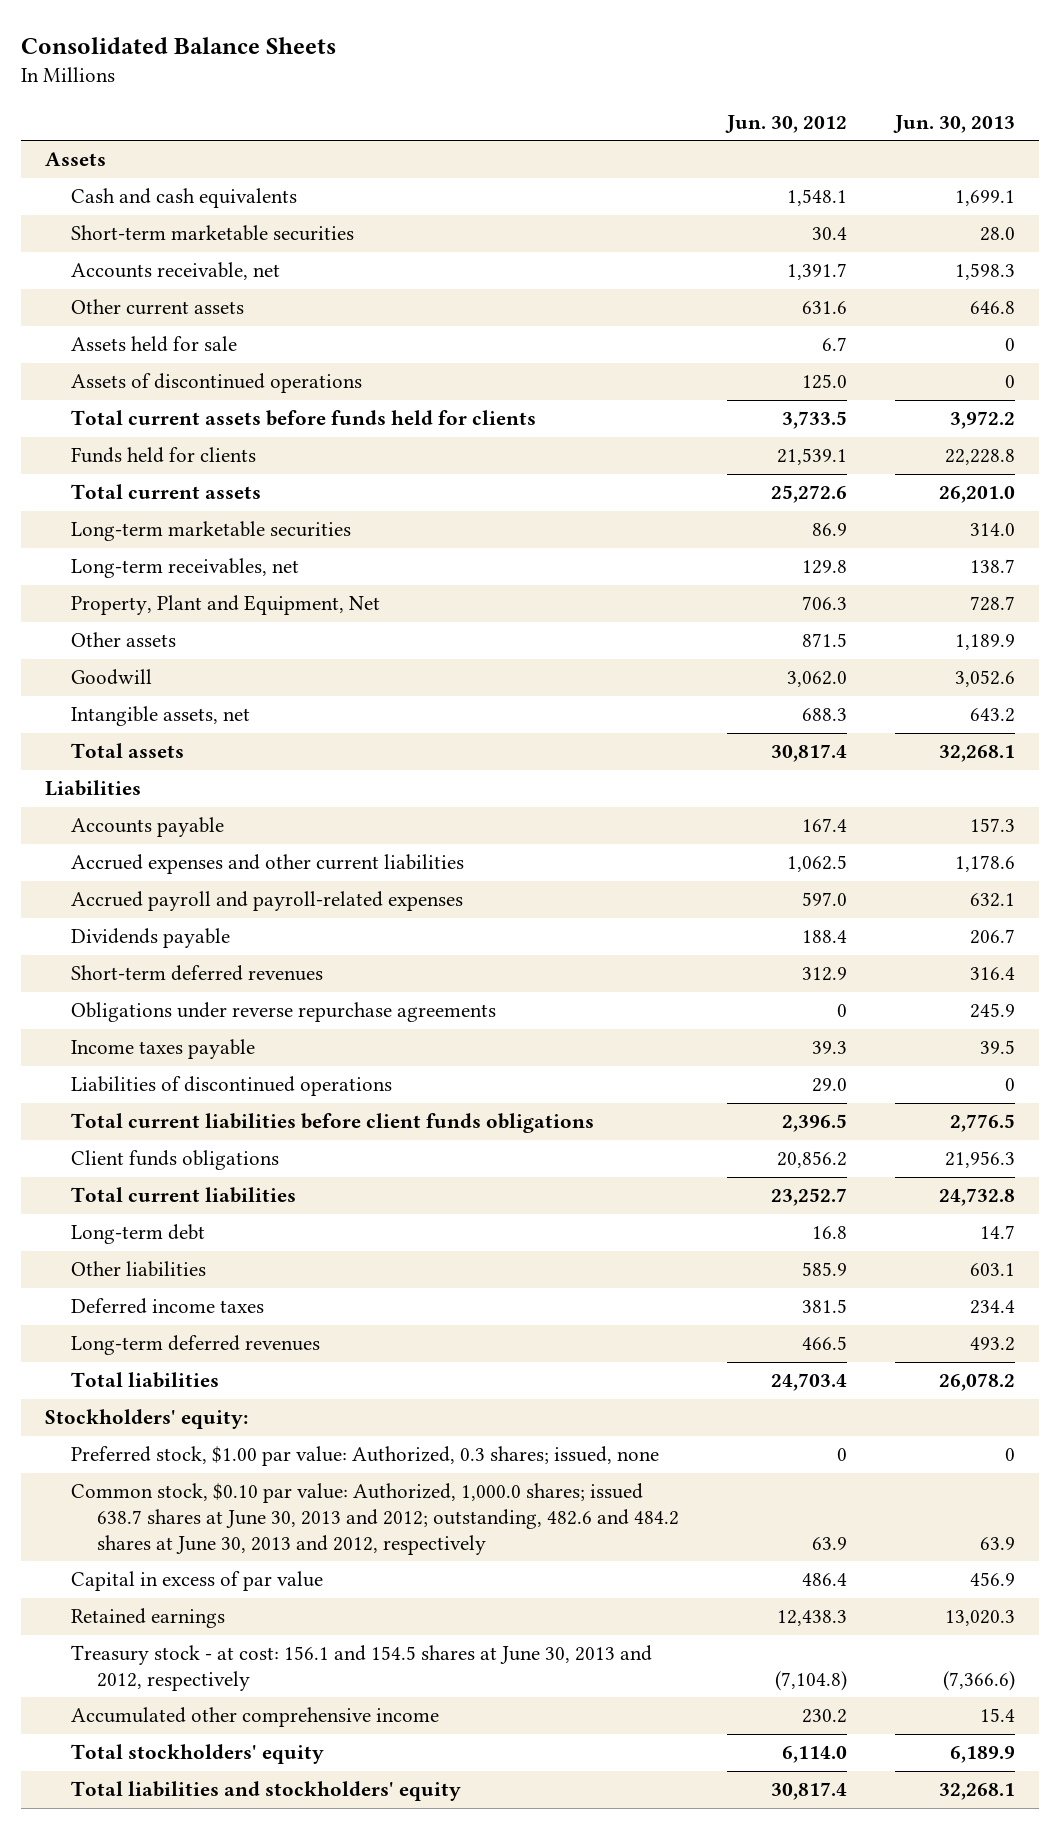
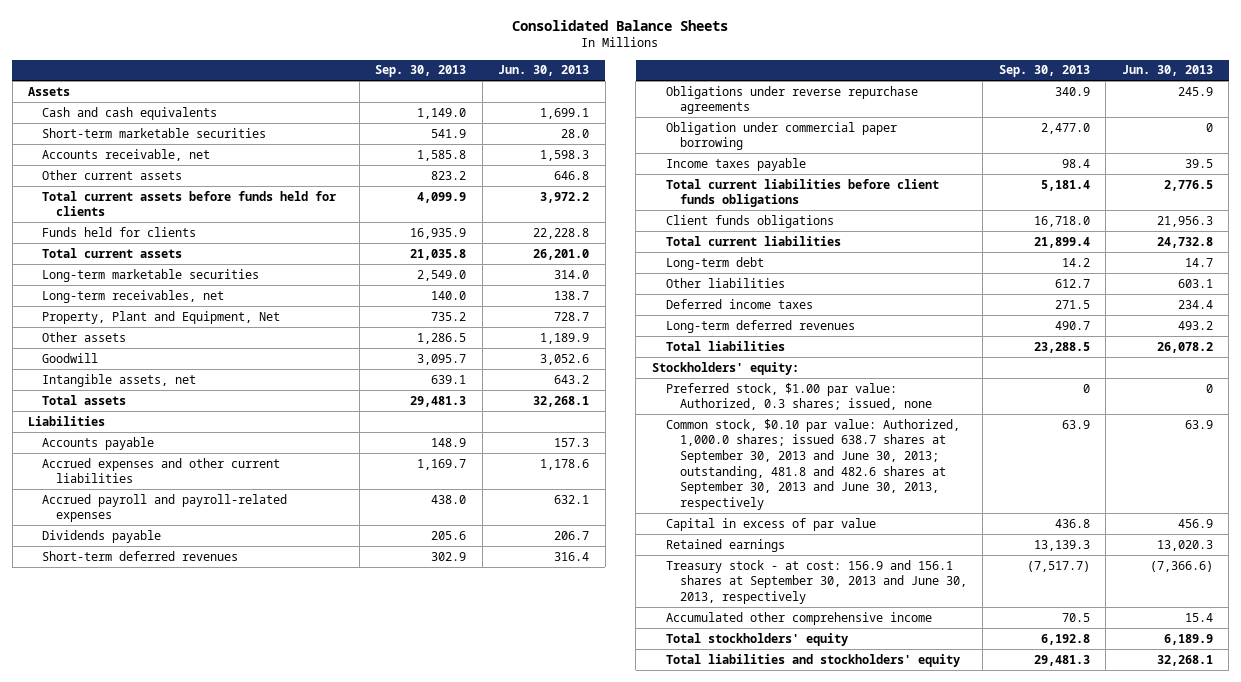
- | Jun. 30, 2012 | Jun. 30, 2013
+ | Sep. 30, 2013 | Jun. 30, 2013
- Assets held for sale | 6.7 | 0
- Assets of discontinued operations | 125.0 | 0
+ Obligation under commercial paper borrowing | 2,477.0 | 0
- Liabilities of discontinued operations | 29.0 | 0
- Common stock, $0.10 par value: Authorized, 1,000.0 shares; issued 638.7 shares at June 30, 2013 and 2012; outstanding, 482.6 and 484.2 shares at June 30, 2013 and 2012, respectively | 63.9 | 63.9
+ Common stock, $0.10 par value: Authorized, 1,000.0 shares; issued 638.7 shares at September 30, 2013 and June 30, 2013; outstanding, 481.8 and 482.6 shares at September 30, 2013 and June 30, 2013, respectively | 63.9 | 63.9
- Treasury stock - at cost: 156.1 and 154.5 shares at June 30, 2013 and 2012, respectively | (7,104.8) | (7,366.6)
+ Treasury stock - at cost: 156.9 and 156.1 shares at September 30, 2013 and June 30, 2013, respectively | (7,517.7) | (7,366.6)

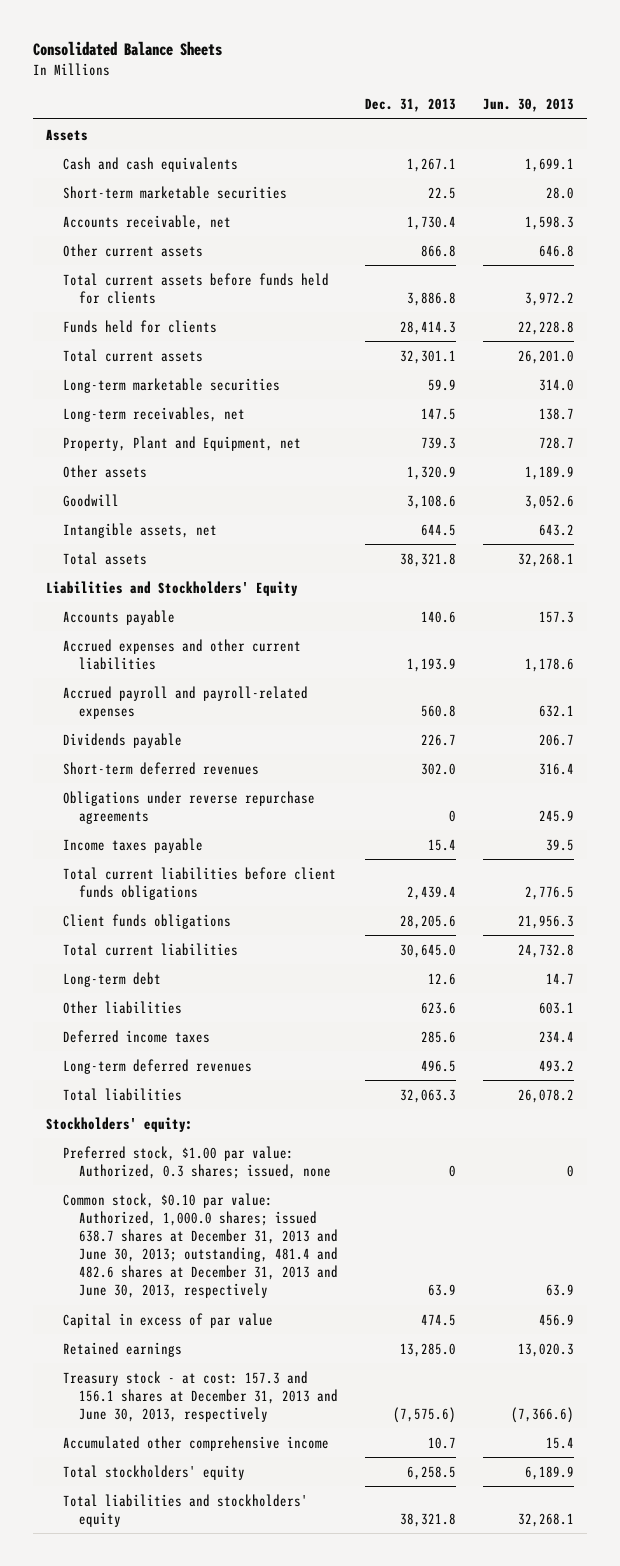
- | Sep. 30, 2013 | Jun. 30, 2013
+ | Dec. 31, 2013 | Jun. 30, 2013
- Property, Plant and Equipment, Net | 735.2 | 728.7
+ Property, Plant and Equipment, net | 739.3 | 728.7
- Liabilities
+ Liabilities and Stockholders' Equity
- Obligation under commercial paper borrowing | 2,477.0 | 0
- Common stock, $0.10 par value: Authorized, 1,000.0 shares; issued 638.7 shares at September 30, 2013 and June 30, 2013; outstanding, 481.8 and 482.6 shares at September 30, 2013 and June 30, 2013, respectively | 63.9 | 63.9
+ Common stock, $0.10 par value: Authorized, 1,000.0 shares; issued 638.7 shares at December 31, 2013 and June 30, 2013; outstanding, 481.4 and 482.6 shares at December 31, 2013 and June 30, 2013, respectively | 63.9 | 63.9
- Treasury stock - at cost: 156.9 and 156.1 shares at September 30, 2013 and June 30, 2013, respectively | (7,517.7) | (7,366.6)
+ Treasury stock - at cost: 157.3 and 156.1 shares at December 31, 2013 and June 30, 2013, respectively | (7,575.6) | (7,366.6)

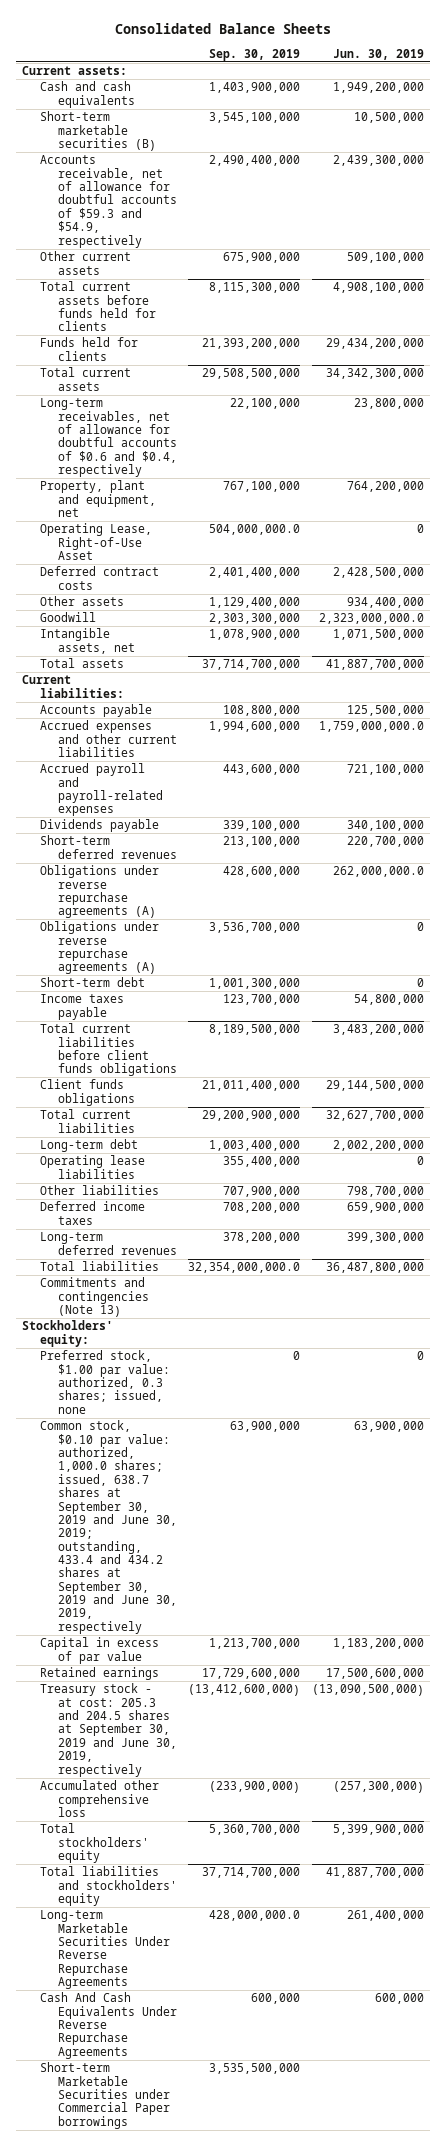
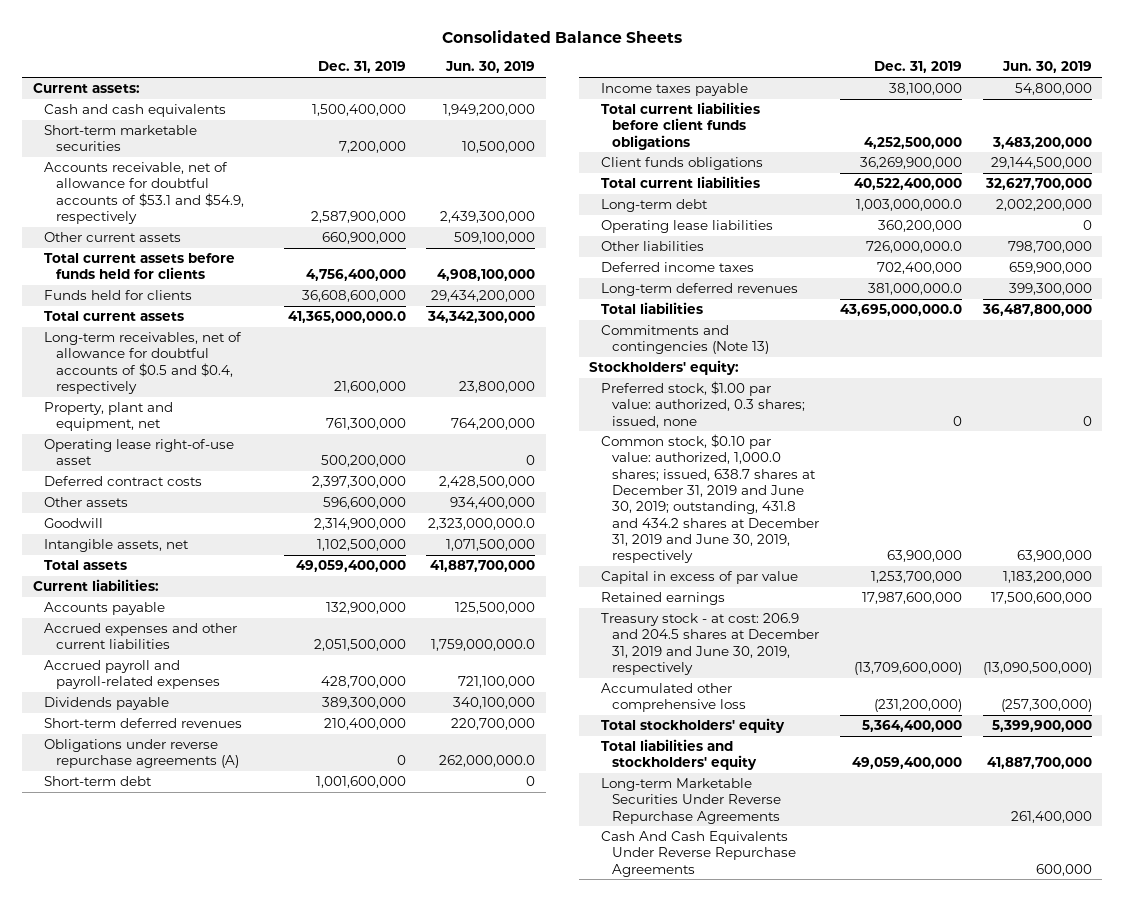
- | Sep. 30, 2019 | Jun. 30, 2019
+ | Dec. 31, 2019 | Jun. 30, 2019
- Short-term marketable securities (B) | 3,545,100,000 | 10,500,000
- Accounts receivable, net of allowance for doubtful accounts of $59.3 and $54.9, respectively | 2,490,400,000 | 2,439,300,000
+ Short-term marketable securities | 7,200,000 | 10,500,000
+ Accounts receivable, net of allowance for doubtful accounts of $53.1 and $54.9, respectively | 2,587,900,000 | 2,439,300,000
- Long-term receivables, net of allowance for doubtful accounts of $0.6 and $0.4, respectively | 22,100,000 | 23,800,000
+ Long-term receivables, net of allowance for doubtful accounts of $0.5 and $0.4, respectively | 21,600,000 | 23,800,000
- Operating Lease, Right-of-Use Asset | 504,000,000.0 | 0
+ Operating lease right-of-use asset | 500,200,000 | 0
- Obligations under reverse repurchase agreements (A) | 3,536,700,000 | 0
- Common stock, $0.10 par value: authorized, 1,000.0 shares; issued, 638.7 shares at September 30, 2019 and June 30, 2019; outstanding, 433.4 and 434.2 shares at September 30, 2019 and June 30, 2019, respectively | 63,900,000 | 63,900,000
+ Common stock, $0.10 par value: authorized, 1,000.0 shares; issued, 638.7 shares at December 31, 2019 and June 30, 2019; outstanding, 431.8 and 434.2 shares at December 31, 2019 and June 30, 2019, respectively | 63,900,000 | 63,900,000
- Treasury stock - at cost: 205.3 and 204.5 shares at September 30, 2019 and June 30, 2019, respectively | (13,412,600,000) | (13,090,500,000)
+ Treasury stock - at cost: 206.9 and 204.5 shares at December 31, 2019 and June 30, 2019, respectively | (13,709,600,000) | (13,090,500,000)
- Short-term Marketable Securities under Commercial Paper borrowings | 3,535,500,000 |

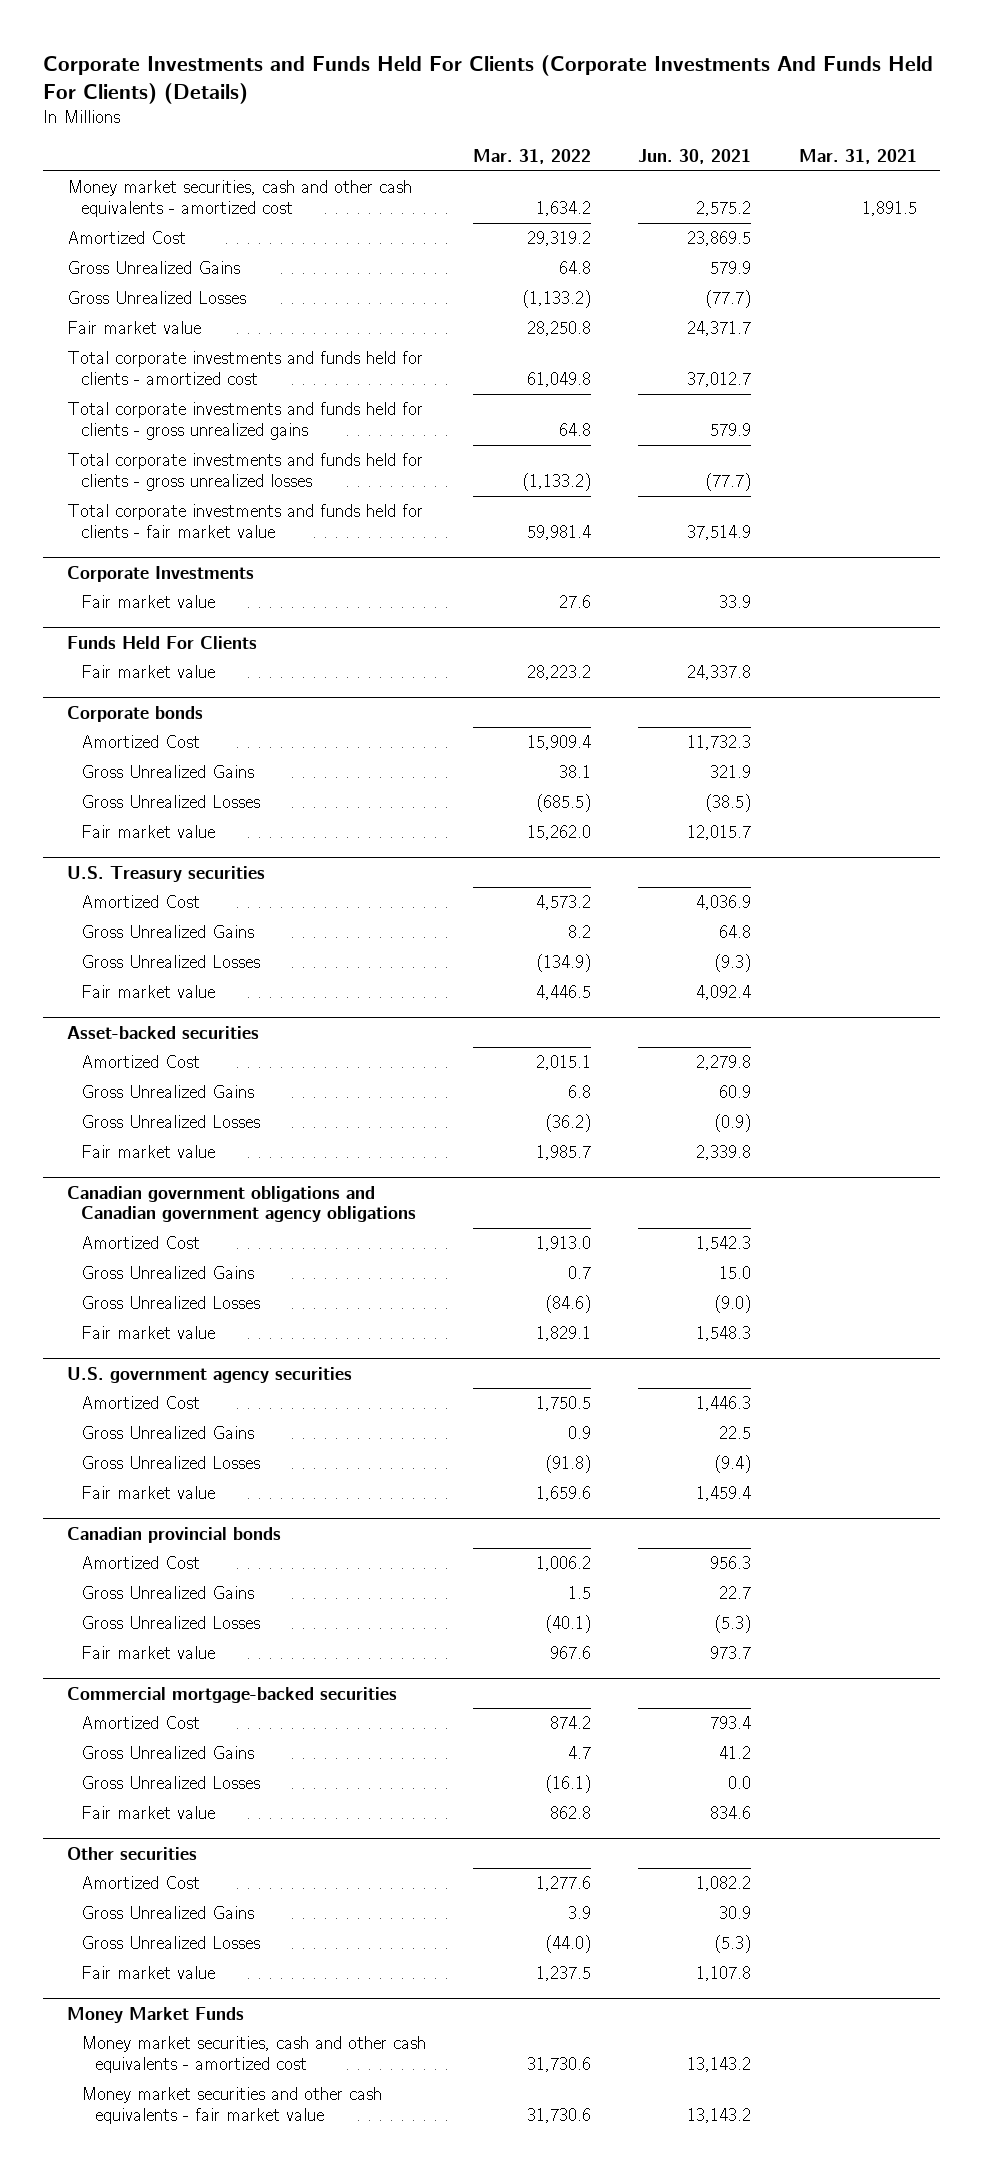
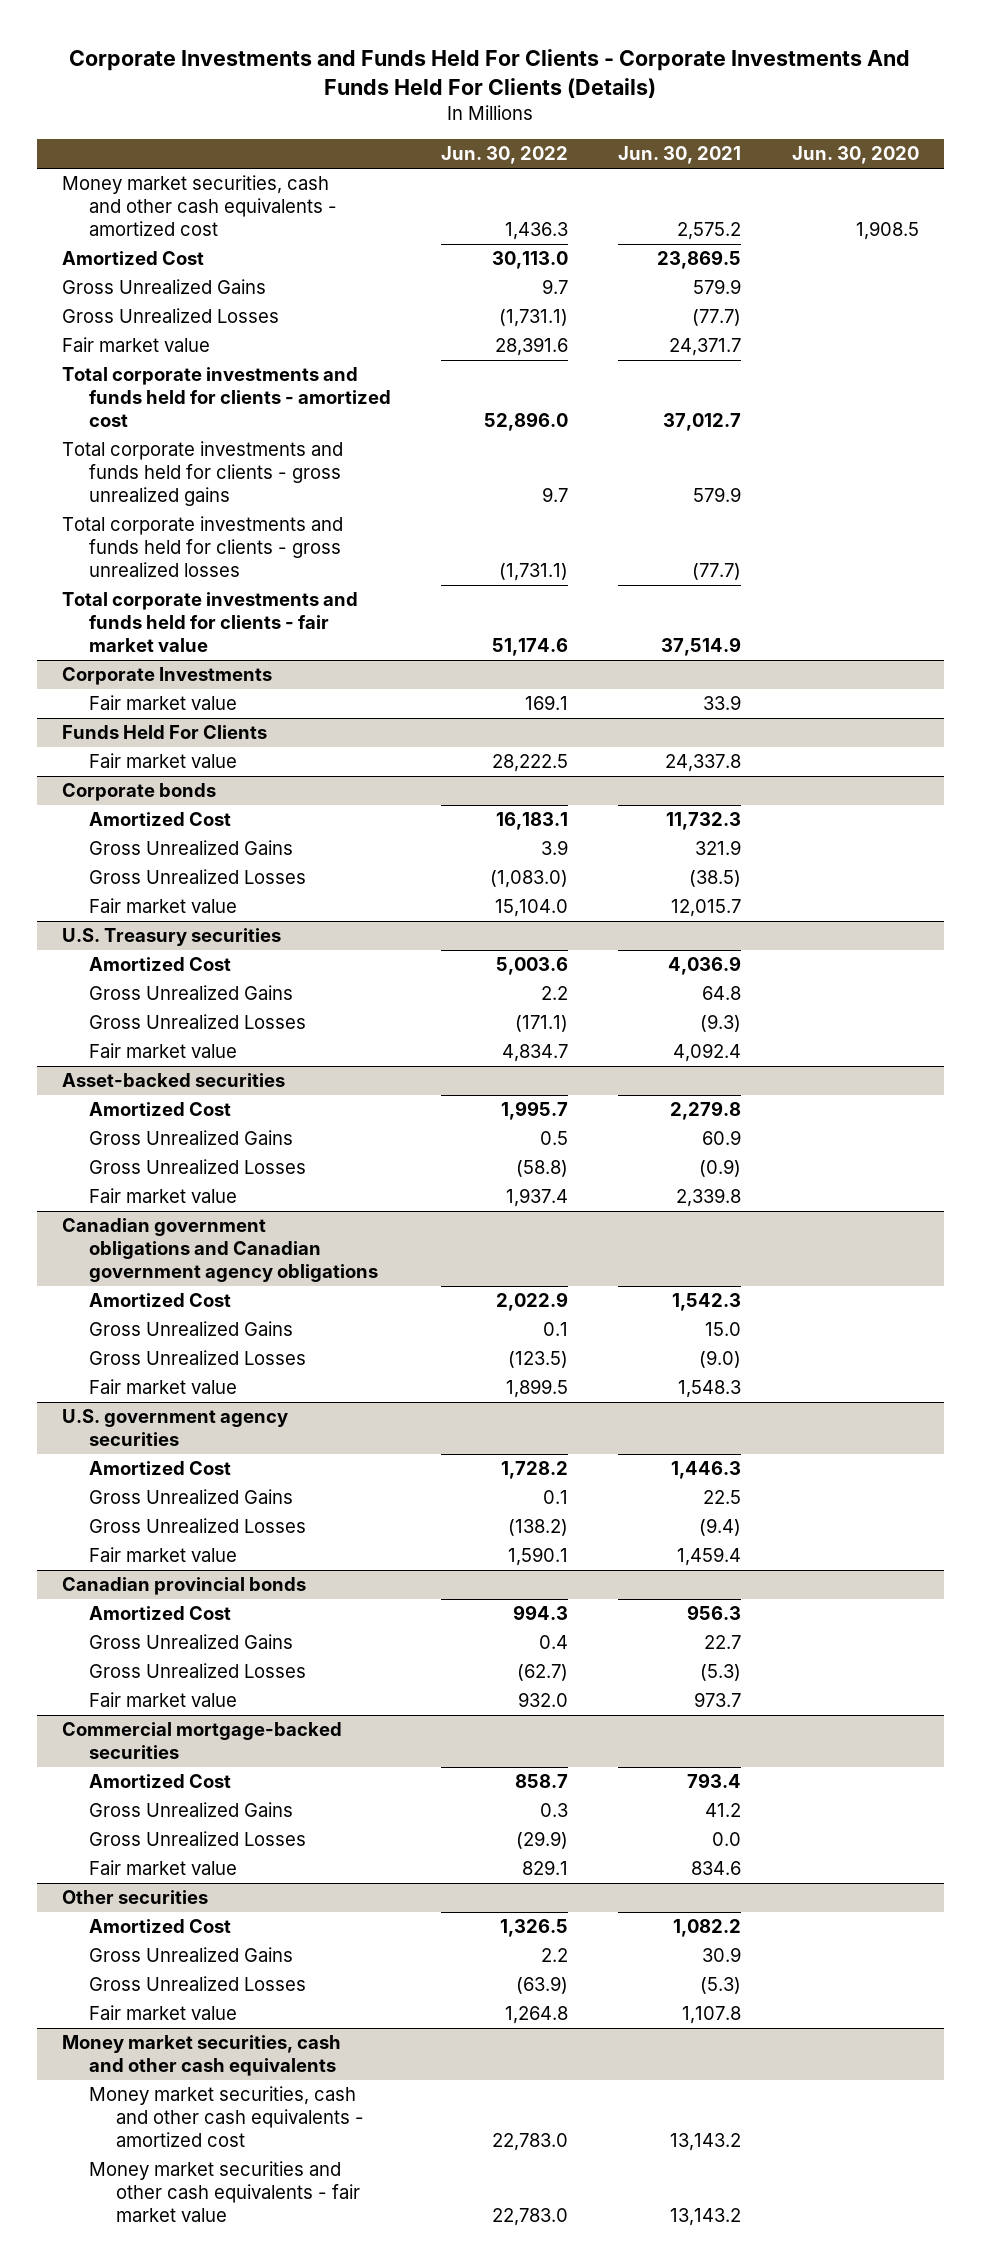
- Corporate Investments and Funds Held For Clients (Corporate Investments And Funds Held For Clients) (Details)
+ Corporate Investments and Funds Held For Clients - Corporate Investments And Funds Held For Clients (Details)
- | Mar. 31, 2022 | Jun. 30, 2021 | Mar. 31, 2021
+ | Jun. 30, 2022 | Jun. 30, 2021 | Jun. 30, 2020
- Money Market Funds
+ Money market securities, cash and other cash equivalents

